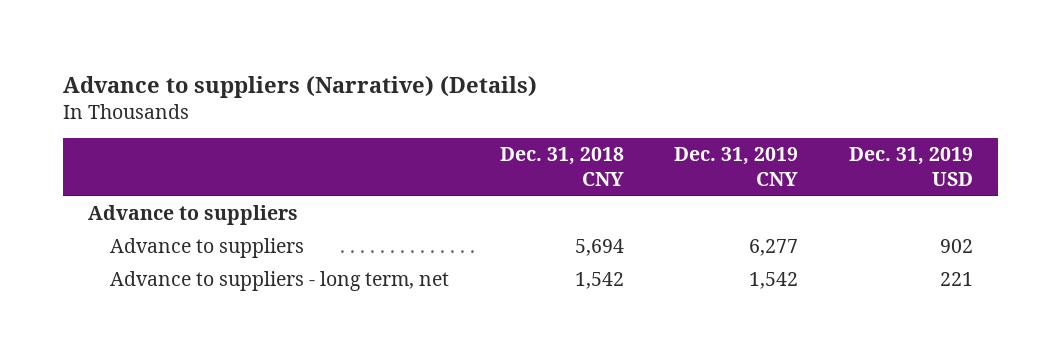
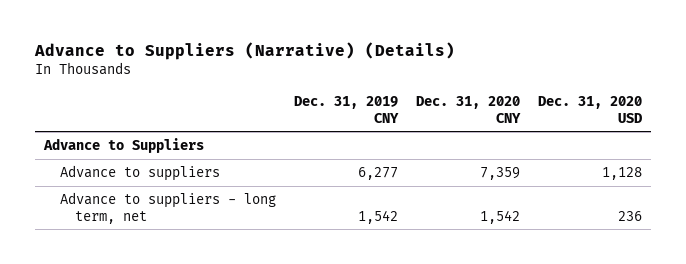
- Advance to suppliers (Narrative) (Details)
+ Advance to Suppliers (Narrative) (Details)
- | Dec. 31, 2018 CNY | Dec. 31, 2019 CNY | Dec. 31, 2019 USD
+ | Dec. 31, 2019 CNY | Dec. 31, 2020 CNY | Dec. 31, 2020 USD
- Advance to suppliers
+ Advance to Suppliers

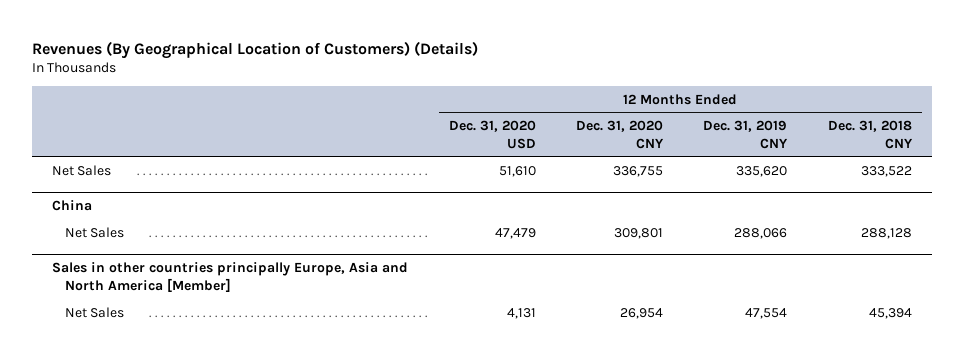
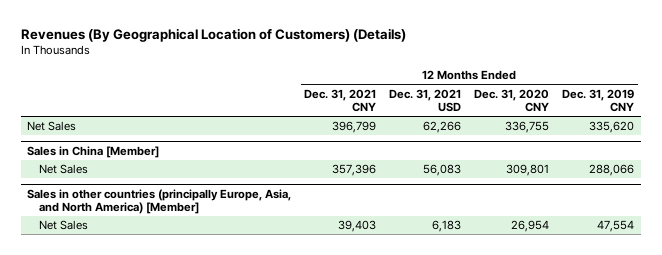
- | 12 Months Ended Dec. 31, 2020 USD | 12 Months Ended Dec. 31, 2020 CNY | 12 Months Ended Dec. 31, 2019 CNY | 12 Months Ended Dec. 31, 2018 CNY
+ | 12 Months Ended Dec. 31, 2021 CNY | 12 Months Ended Dec. 31, 2021 USD | 12 Months Ended Dec. 31, 2020 CNY | 12 Months Ended Dec. 31, 2019 CNY
- China
+ Sales in China [Member]
- Sales in other countries principally Europe, Asia and North America [Member]
+ Sales in other countries (principally Europe, Asia, and North America) [Member]

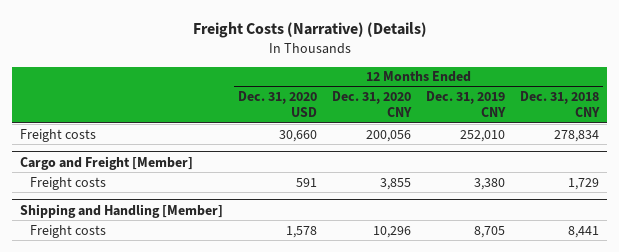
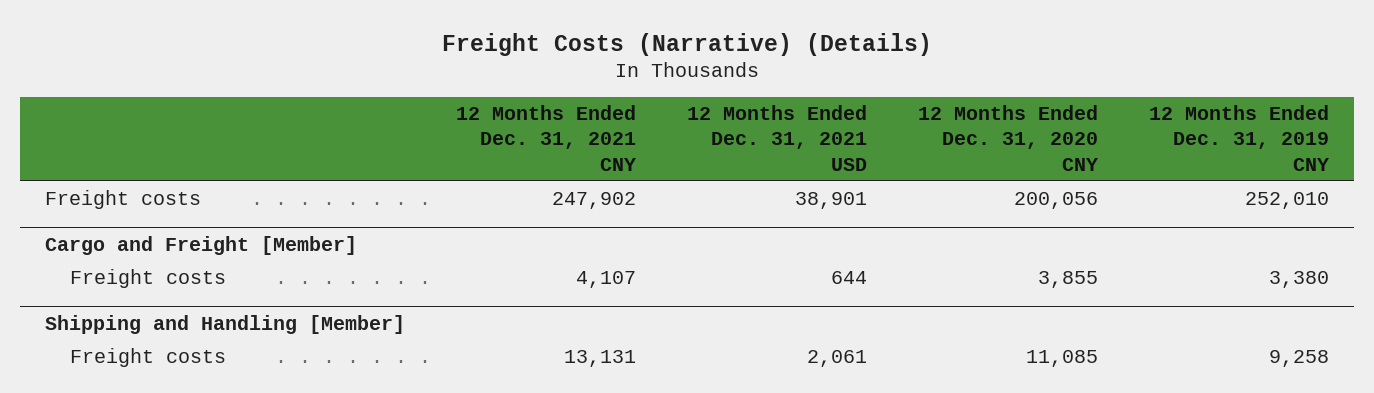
- | 12 Months Ended Dec. 31, 2020 USD | 12 Months Ended Dec. 31, 2020 CNY | 12 Months Ended Dec. 31, 2019 CNY | 12 Months Ended Dec. 31, 2018 CNY
+ | 12 Months Ended Dec. 31, 2021 CNY | 12 Months Ended Dec. 31, 2021 USD | 12 Months Ended Dec. 31, 2020 CNY | 12 Months Ended Dec. 31, 2019 CNY
@ Shipping and Handling [Member]
- Freight costs | 1,578 | 10,296 | 8,705 | 8,441
+ Freight costs | 13,131 | 2,061 | 11,085 | 9,258

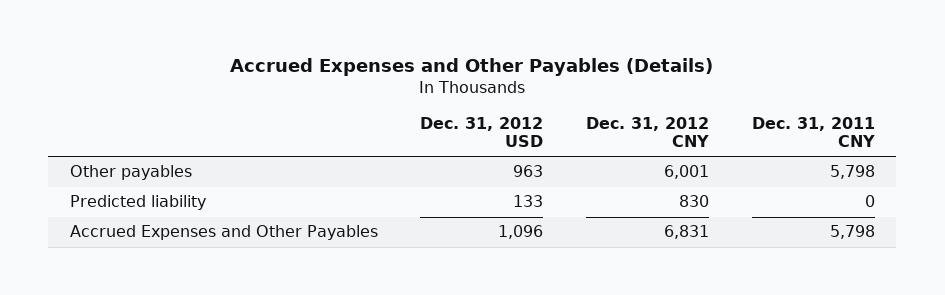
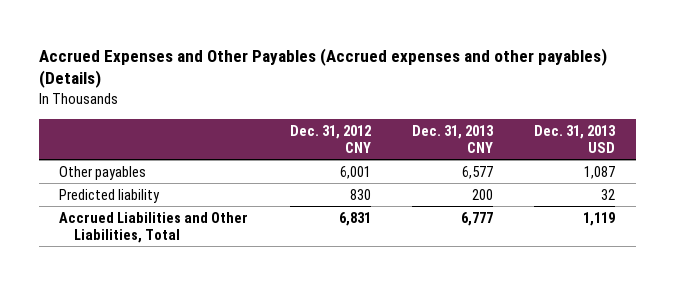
- Accrued Expenses and Other Payables (Details)
+ Accrued Expenses and Other Payables (Accrued expenses and other payables) (Details)
- | Dec. 31, 2012 USD | Dec. 31, 2012 CNY | Dec. 31, 2011 CNY
+ | Dec. 31, 2012 CNY | Dec. 31, 2013 CNY | Dec. 31, 2013 USD
- Accrued Expenses and Other Payables | 1,096 | 6,831 | 5,798
+ Accrued Liabilities and Other Liabilities, Total | 6,831 | 6,777 | 1,119

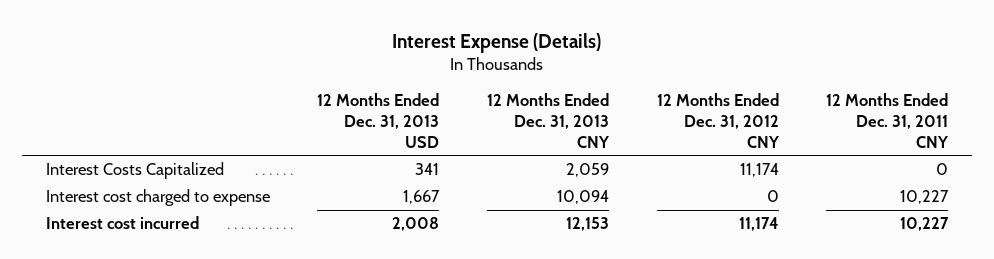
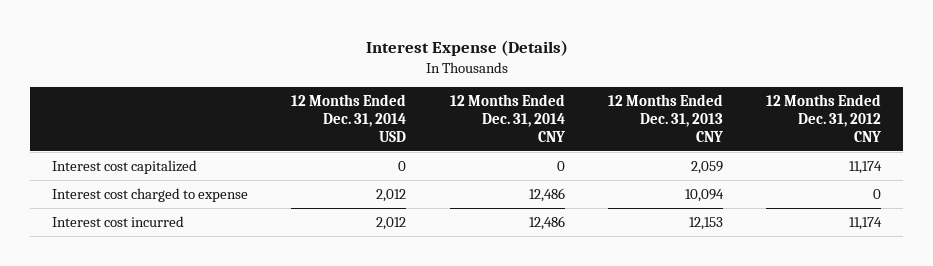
- | 12 Months Ended Dec. 31, 2013 USD | 12 Months Ended Dec. 31, 2013 CNY | 12 Months Ended Dec. 31, 2012 CNY | 12 Months Ended Dec. 31, 2011 CNY
+ | 12 Months Ended Dec. 31, 2014 USD | 12 Months Ended Dec. 31, 2014 CNY | 12 Months Ended Dec. 31, 2013 CNY | 12 Months Ended Dec. 31, 2012 CNY
- Interest Costs Capitalized | 341 | 2,059 | 11,174 | 0
+ Interest cost capitalized | 0 | 0 | 2,059 | 11,174

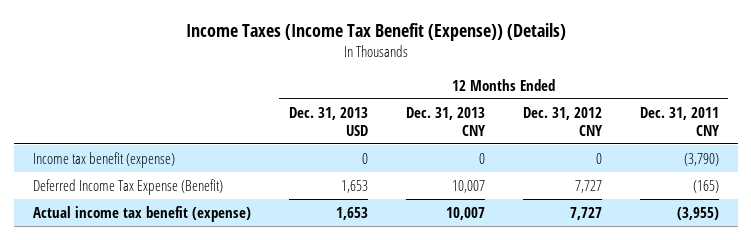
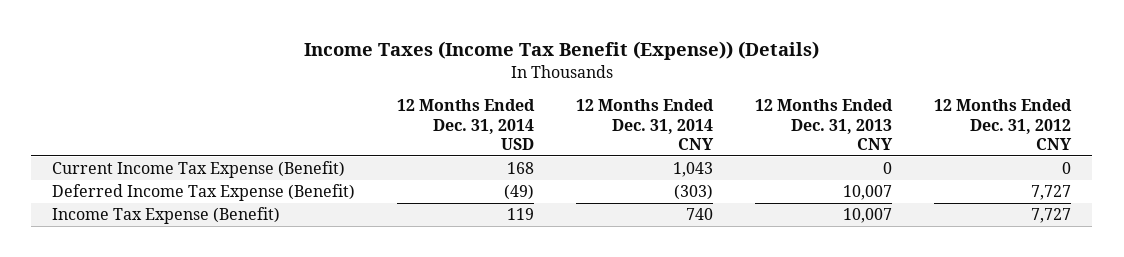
- | 12 Months Ended Dec. 31, 2013 USD | 12 Months Ended Dec. 31, 2013 CNY | 12 Months Ended Dec. 31, 2012 CNY | 12 Months Ended Dec. 31, 2011 CNY
+ | 12 Months Ended Dec. 31, 2014 USD | 12 Months Ended Dec. 31, 2014 CNY | 12 Months Ended Dec. 31, 2013 CNY | 12 Months Ended Dec. 31, 2012 CNY
- Income tax benefit (expense) | 0 | 0 | 0 | (3,790)
+ Current Income Tax Expense (Benefit) | 168 | 1,043 | 0 | 0
- Actual income tax benefit (expense) | 1,653 | 10,007 | 7,727 | (3,955)
+ Income Tax Expense (Benefit) | 119 | 740 | 10,007 | 7,727

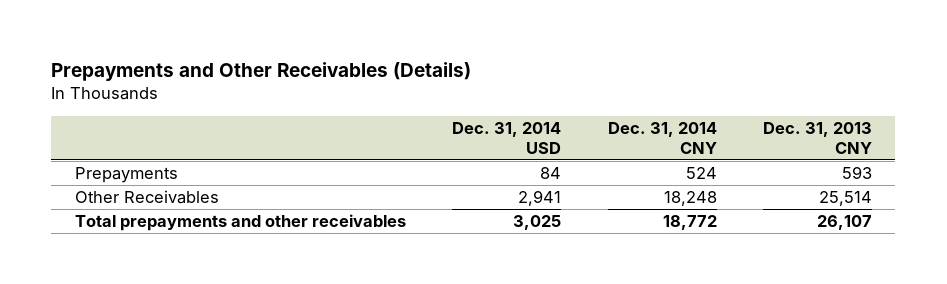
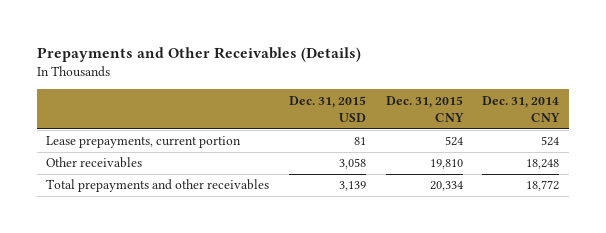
- | Dec. 31, 2014 USD | Dec. 31, 2014 CNY | Dec. 31, 2013 CNY
+ | Dec. 31, 2015 USD | Dec. 31, 2015 CNY | Dec. 31, 2014 CNY
- Prepayments | 84 | 524 | 593
- Other Receivables | 2,941 | 18,248 | 25,514
+ Lease prepayments, current portion | 81 | 524 | 524
+ Other receivables | 3,058 | 19,810 | 18,248

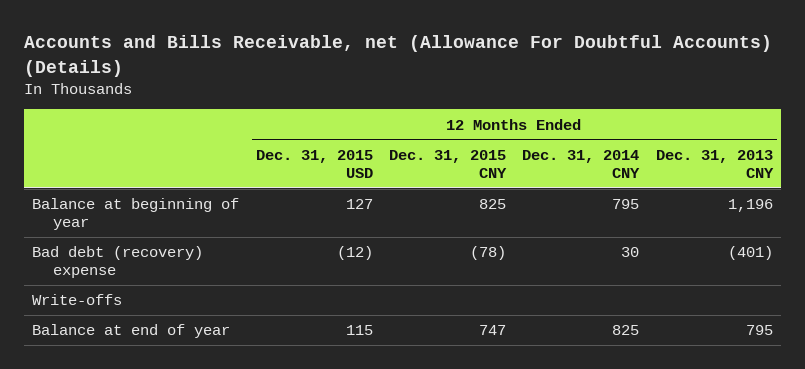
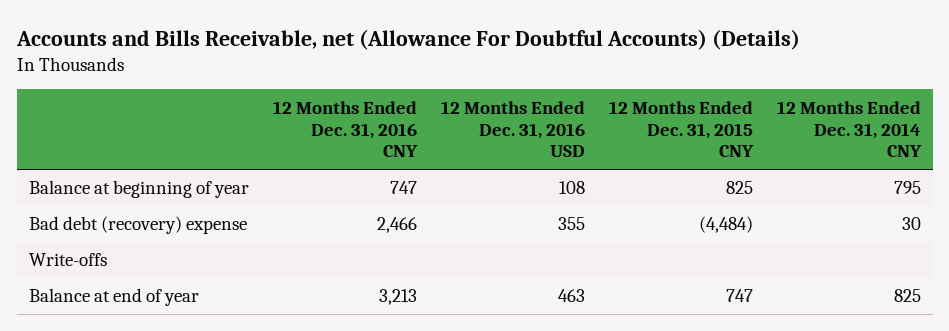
- | 12 Months Ended Dec. 31, 2015 USD | 12 Months Ended Dec. 31, 2015 CNY | 12 Months Ended Dec. 31, 2014 CNY | 12 Months Ended Dec. 31, 2013 CNY
+ | 12 Months Ended Dec. 31, 2016 CNY | 12 Months Ended Dec. 31, 2016 USD | 12 Months Ended Dec. 31, 2015 CNY | 12 Months Ended Dec. 31, 2014 CNY
- Bad debt (recovery) expense | (12) | (78) | 30 | (401)
+ Bad debt (recovery) expense | 2,466 | 355 | (4,484) | 30

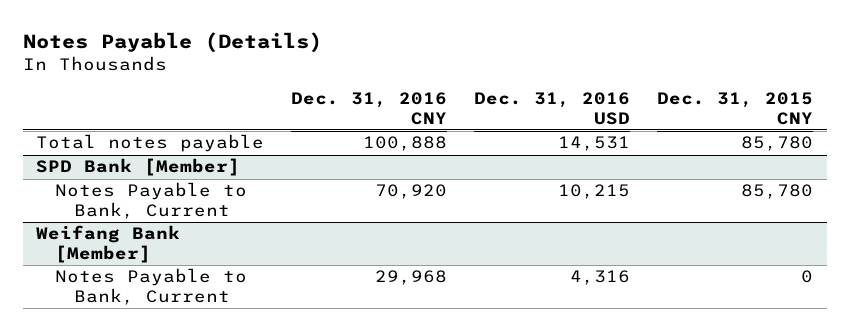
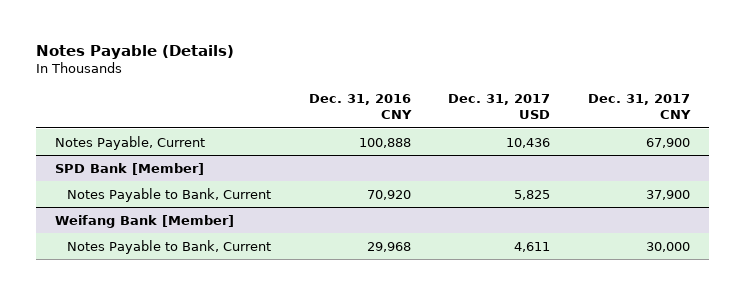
- | Dec. 31, 2016 CNY | Dec. 31, 2016 USD | Dec. 31, 2015 CNY
+ | Dec. 31, 2016 CNY | Dec. 31, 2017 USD | Dec. 31, 2017 CNY
- Total notes payable | 100,888 | 14,531 | 85,780
+ Notes Payable, Current | 100,888 | 10,436 | 67,900

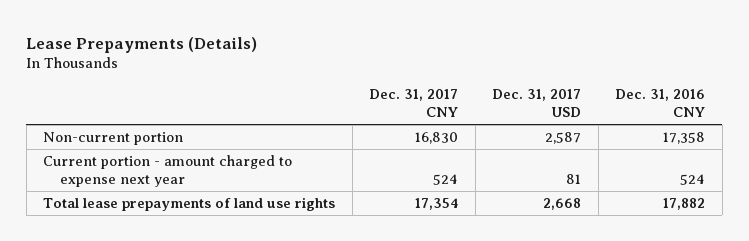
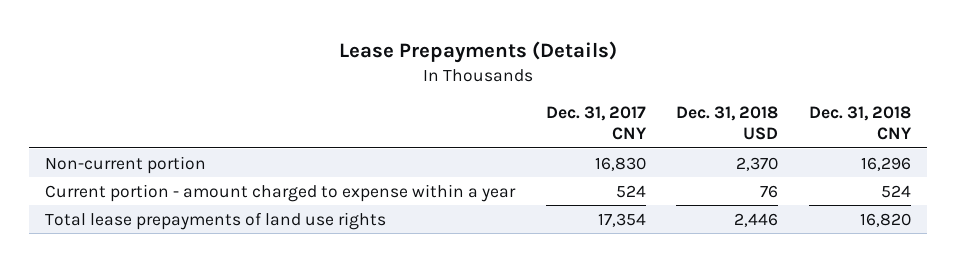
- | Dec. 31, 2017 CNY | Dec. 31, 2017 USD | Dec. 31, 2016 CNY
+ | Dec. 31, 2017 CNY | Dec. 31, 2018 USD | Dec. 31, 2018 CNY
- Current portion - amount charged to expense next year | 524 | 81 | 524
+ Current portion - amount charged to expense within a year | 524 | 76 | 524

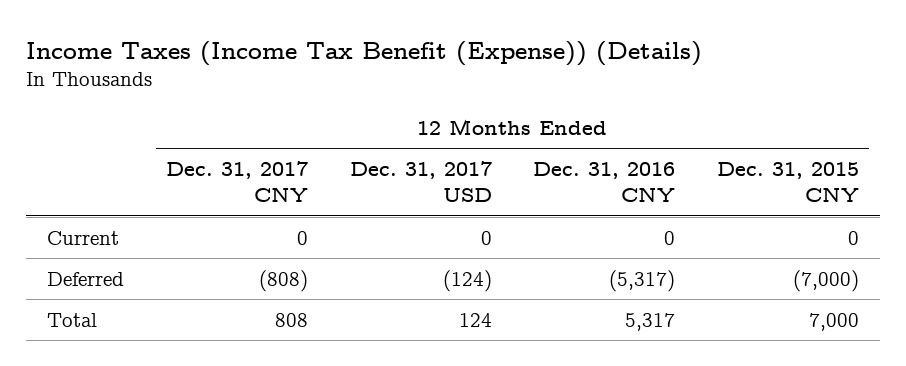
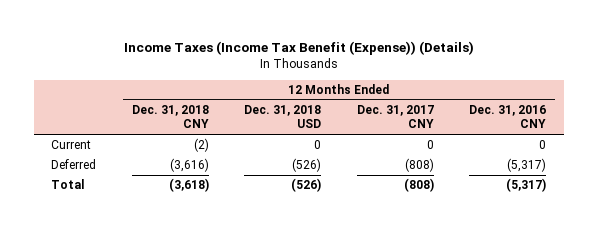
- | 12 Months Ended Dec. 31, 2017 CNY | 12 Months Ended Dec. 31, 2017 USD | 12 Months Ended Dec. 31, 2016 CNY | 12 Months Ended Dec. 31, 2015 CNY
+ | 12 Months Ended Dec. 31, 2018 CNY | 12 Months Ended Dec. 31, 2018 USD | 12 Months Ended Dec. 31, 2017 CNY | 12 Months Ended Dec. 31, 2016 CNY
- Total | 808 | 124 | 5,317 | 7,000
+ Total | (3,618) | (526) | (808) | (5,317)

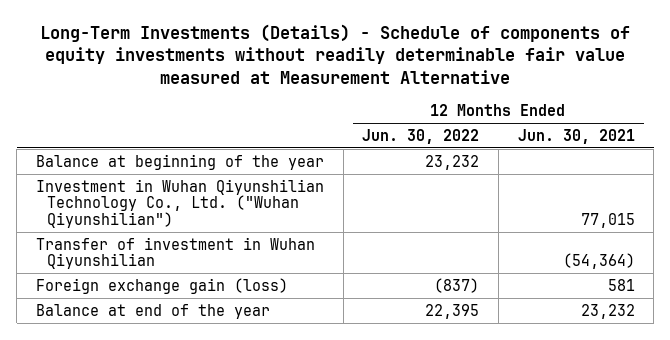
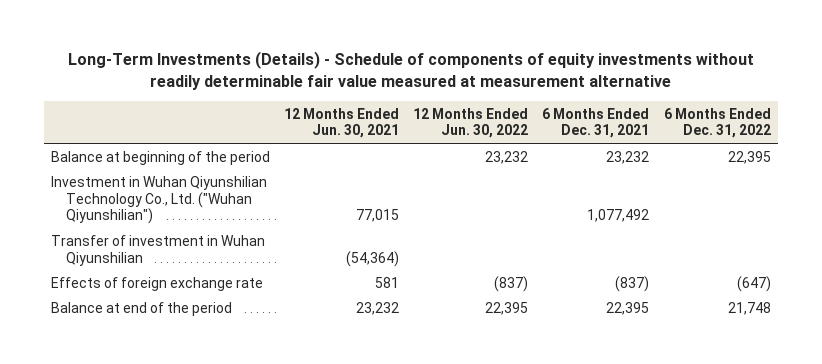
- Long-Term Investments (Details) - Schedule of components of equity investments without readily determinable fair value measured at Measurement Alternative
+ Long-Term Investments (Details) - Schedule of components of equity investments without readily determinable fair value measured at measurement alternative
- | 12 Months Ended Jun. 30, 2022 | 12 Months Ended Jun. 30, 2021
+ | 12 Months Ended Jun. 30, 2021 | 12 Months Ended Jun. 30, 2022 | 6 Months Ended Dec. 31, 2021 | 6 Months Ended Dec. 31, 2022
- Balance at beginning of the year | 23,232 |
+ Balance at beginning of the period | | 23,232 | 23,232 | 22,395
- Foreign exchange gain (loss) | (837) | 581
- Balance at end of the year | 22,395 | 23,232
+ Effects of foreign exchange rate | 581 | (837) | (837) | (647)
+ Balance at end of the period | 23,232 | 22,395 | 22,395 | 21,748

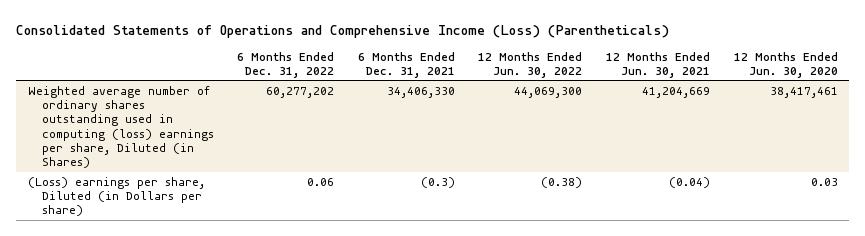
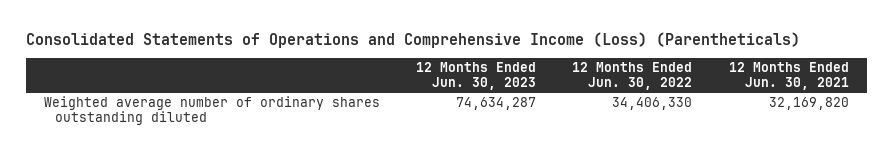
- | 6 Months Ended Dec. 31, 2022 | 6 Months Ended Dec. 31, 2021 | 12 Months Ended Jun. 30, 2022 | 12 Months Ended Jun. 30, 2021 | 12 Months Ended Jun. 30, 2020
+ | 12 Months Ended Jun. 30, 2023 | 12 Months Ended Jun. 30, 2022 | 12 Months Ended Jun. 30, 2021
- Weighted average number of ordinary shares outstanding used in computing (loss) earnings per share, Diluted (in Shares) | 60,277,202 | 34,406,330 | 44,069,300 | 41,204,669 | 38,417,461
- (Loss) earnings per share, Diluted (in Dollars per share) | 0.06 | (0.3) | (0.38) | (0.04) | 0.03
+ Weighted average number of ordinary shares outstanding diluted | 74,634,287 | 34,406,330 | 32,169,820

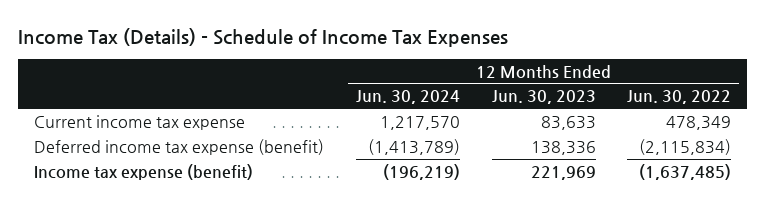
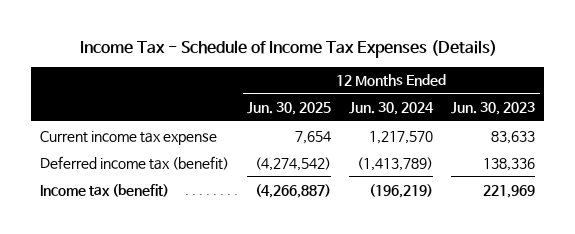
- Income Tax (Details) - Schedule of Income Tax Expenses
+ Income Tax - Schedule of Income Tax Expenses (Details)
- | 12 Months Ended Jun. 30, 2024 | 12 Months Ended Jun. 30, 2023 | 12 Months Ended Jun. 30, 2022
+ | 12 Months Ended Jun. 30, 2025 | 12 Months Ended Jun. 30, 2024 | 12 Months Ended Jun. 30, 2023
- Deferred income tax expense (benefit) | (1,413,789) | 138,336 | (2,115,834)
- Income tax expense (benefit) | (196,219) | 221,969 | (1,637,485)
+ Deferred income tax (benefit) | (4,274,542) | (1,413,789) | 138,336
+ Income tax (benefit) | (4,266,887) | (196,219) | 221,969

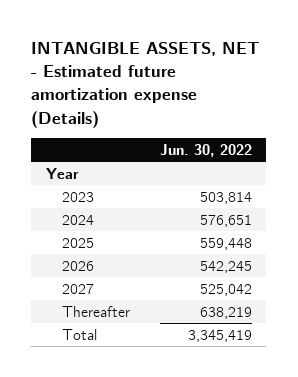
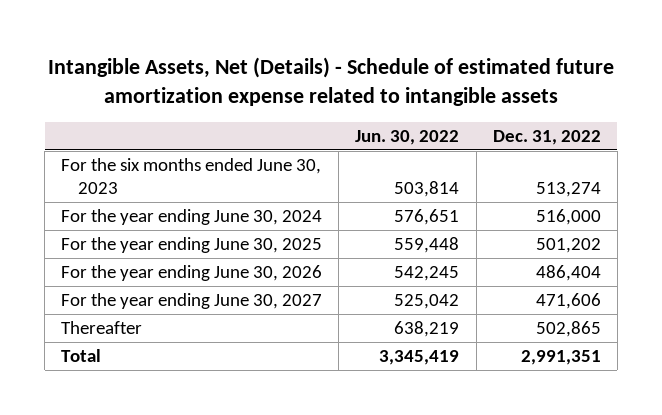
- INTANGIBLE ASSETS, NET - Estimated future amortization expense (Details)
+ Intangible Assets, Net (Details) - Schedule of estimated future amortization expense related to intangible assets
- | Jun. 30, 2022
+ | Jun. 30, 2022 | Dec. 31, 2022
- Year
- 2023 | 503,814
- 2024 | 576,651
- 2025 | 559,448
- 2026 | 542,245
- 2027 | 525,042
+ For the six months ended June 30, 2023 | 503,814 | 513,274
+ For the year ending June 30, 2024 | 576,651 | 516,000
+ For the year ending June 30, 2025 | 559,448 | 501,202
+ For the year ending June 30, 2026 | 542,245 | 486,404
+ For the year ending June 30, 2027 | 525,042 | 471,606

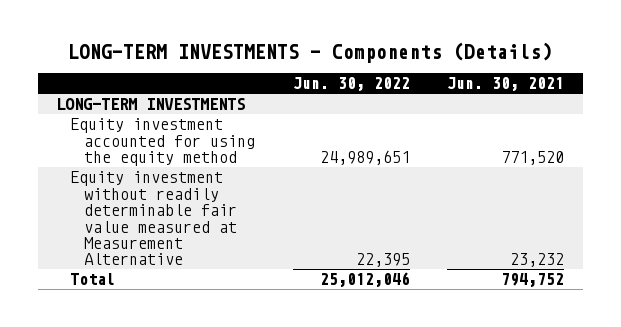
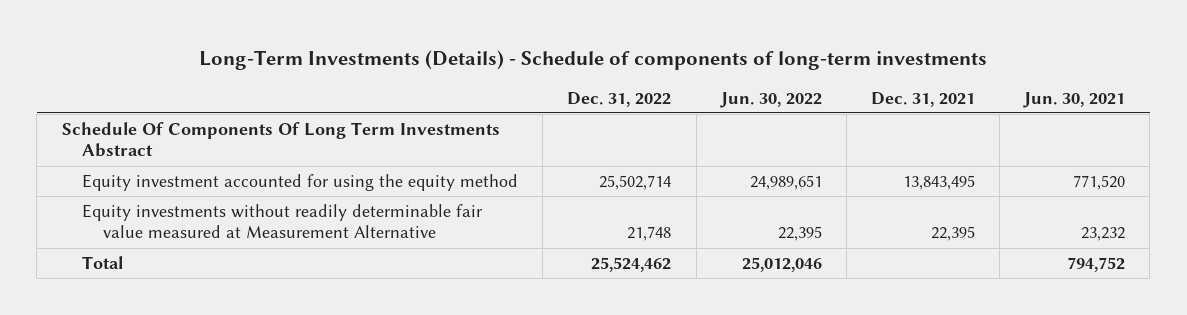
- LONG-TERM INVESTMENTS - Components (Details)
+ Long-Term Investments (Details) - Schedule of components of long-term investments
- | Jun. 30, 2022 | Jun. 30, 2021
+ | Dec. 31, 2022 | Jun. 30, 2022 | Dec. 31, 2021 | Jun. 30, 2021
- LONG-TERM INVESTMENTS
+ Schedule Of Components Of Long Term Investments Abstract
- Equity investment without readily determinable fair value measured at Measurement Alternative | 22,395 | 23,232
+ Equity investments without readily determinable fair value measured at Measurement Alternative | 21,748 | 22,395 | 22,395 | 23,232

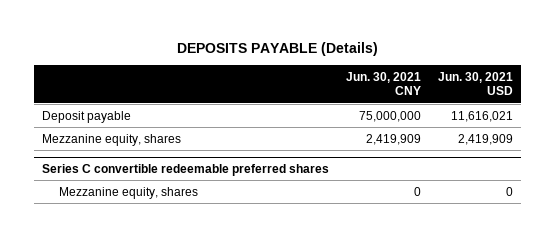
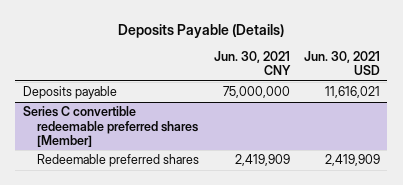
- DEPOSITS PAYABLE (Details)
+ Deposits Payable (Details)
- Deposit payable | 75,000,000 | 11,616,021
- Mezzanine equity, shares | 2,419,909 | 2,419,909
- Series C convertible redeemable preferred shares
- Mezzanine equity, shares | 0 | 0
+ Deposits payable | 75,000,000 | 11,616,021
+ Series C convertible redeemable preferred shares [Member]
+ Redeemable preferred shares | 2,419,909 | 2,419,909

